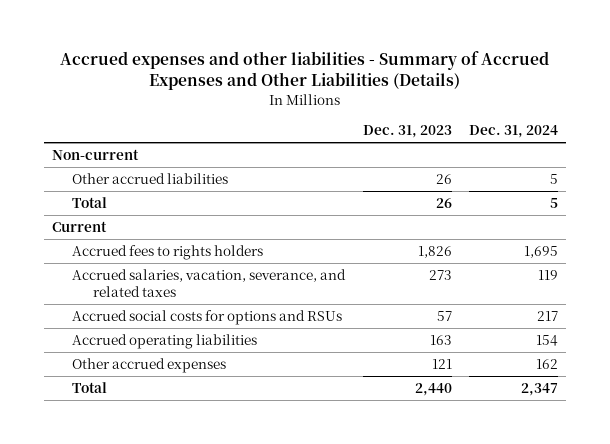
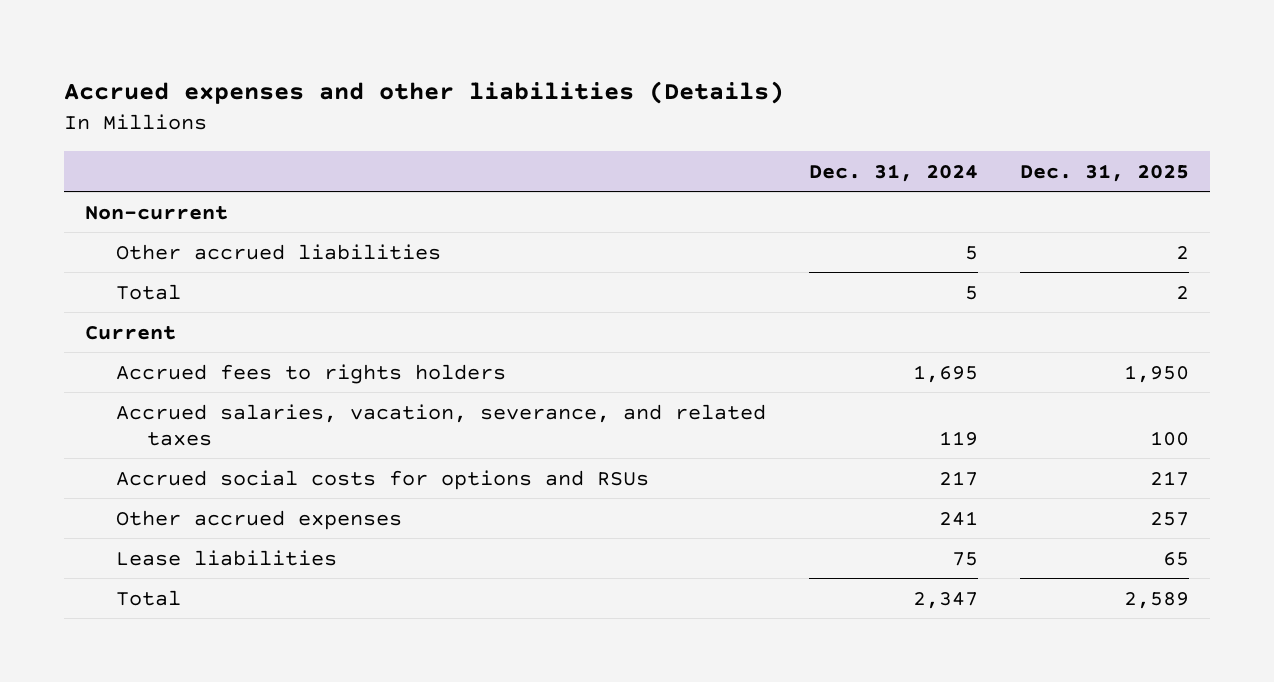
- Accrued expenses and other liabilities - Summary of Accrued Expenses and Other Liabilities (Details)
+ Accrued expenses and other liabilities (Details)
- | Dec. 31, 2023 | Dec. 31, 2024
+ | Dec. 31, 2024 | Dec. 31, 2025
- Accrued operating liabilities | 163 | 154
- Other accrued expenses | 121 | 162
+ Other accrued expenses | 241 | 257
+ Lease liabilities | 75 | 65

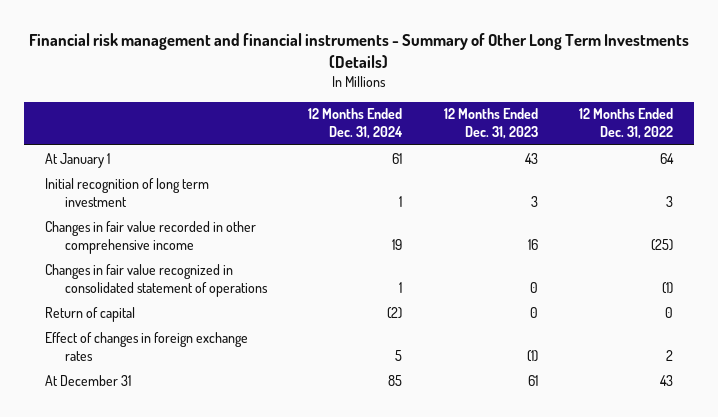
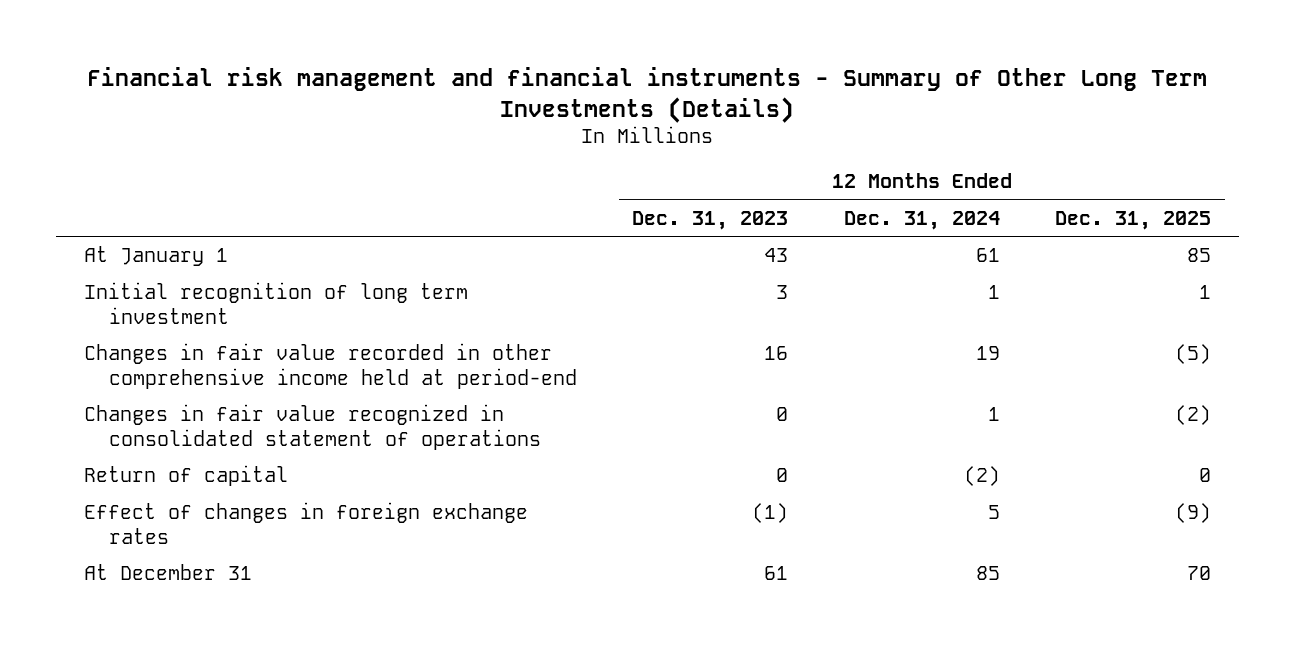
- | 12 Months Ended Dec. 31, 2024 | 12 Months Ended Dec. 31, 2023 | 12 Months Ended Dec. 31, 2022
+ | 12 Months Ended Dec. 31, 2023 | 12 Months Ended Dec. 31, 2024 | 12 Months Ended Dec. 31, 2025
- Changes in fair value recorded in other comprehensive income | 19 | 16 | (25)
+ Changes in fair value recorded in other comprehensive income held at period-end | 16 | 19 | (5)

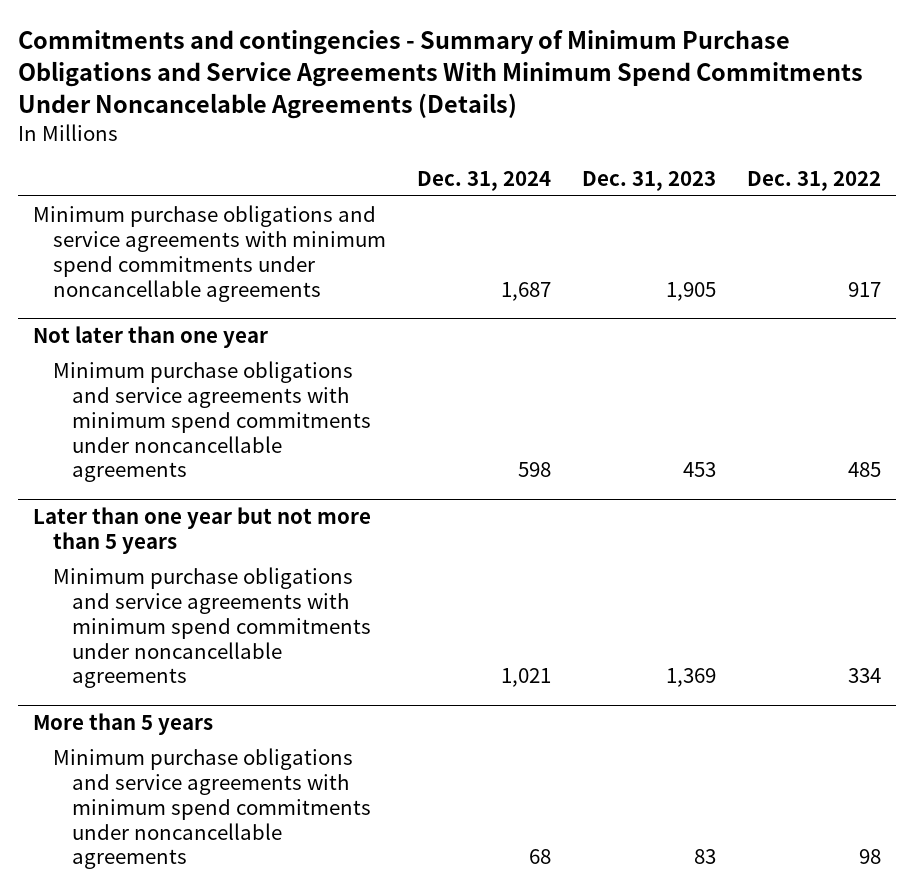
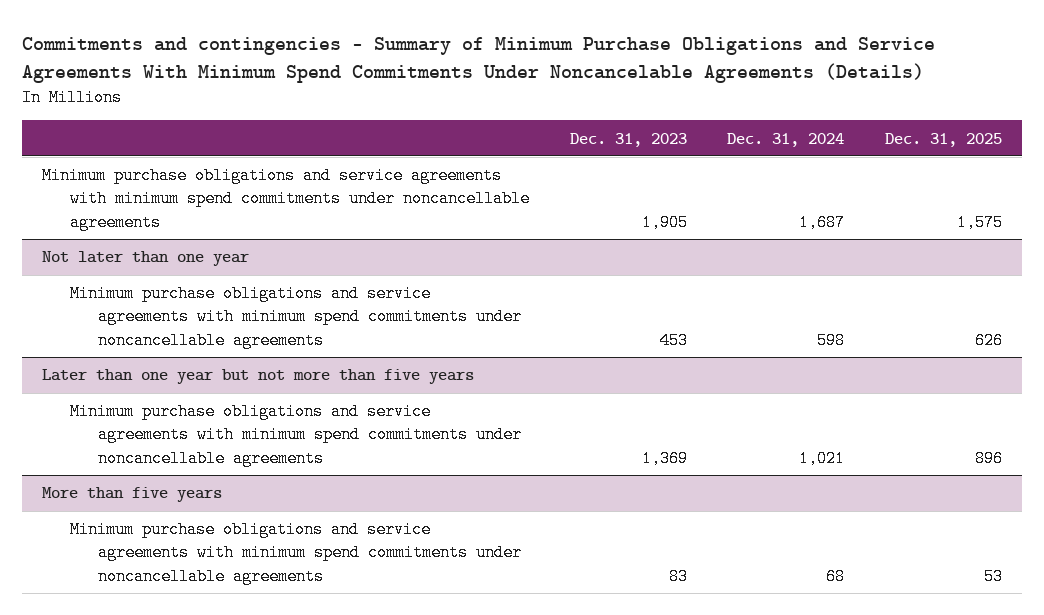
- | Dec. 31, 2024 | Dec. 31, 2023 | Dec. 31, 2022
+ | Dec. 31, 2023 | Dec. 31, 2024 | Dec. 31, 2025
- Later than one year but not more than 5 years
+ Later than one year but not more than five years
- More than 5 years
+ More than five years

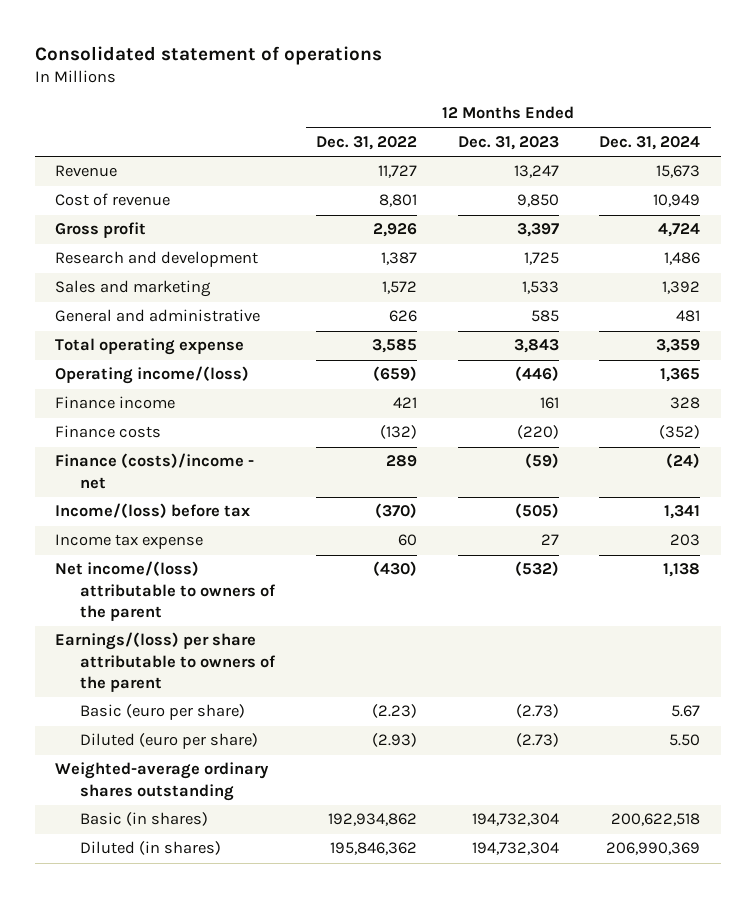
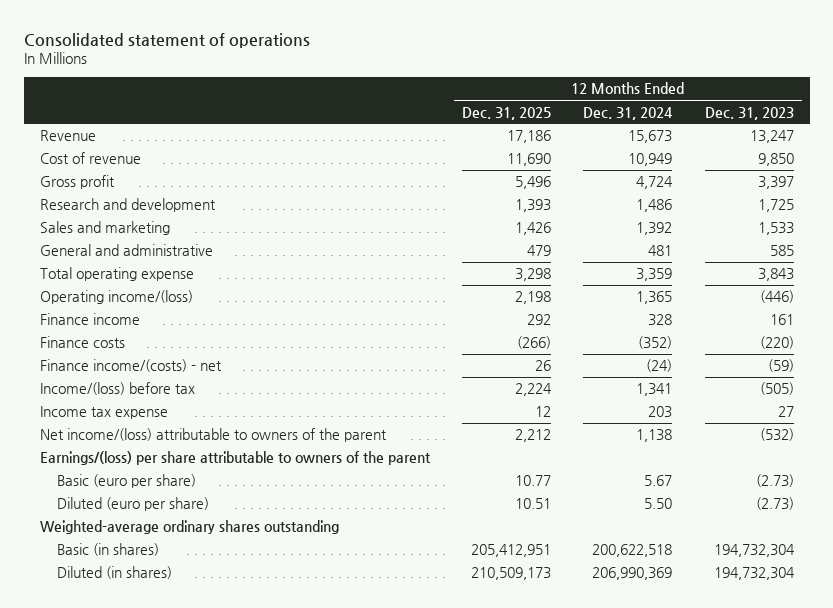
- | 12 Months Ended Dec. 31, 2022 | 12 Months Ended Dec. 31, 2023 | 12 Months Ended Dec. 31, 2024
+ | 12 Months Ended Dec. 31, 2025 | 12 Months Ended Dec. 31, 2024 | 12 Months Ended Dec. 31, 2023
- Finance (costs)/income - net | 289 | (59) | (24)
+ Finance income/(costs) - net | 26 | (24) | (59)

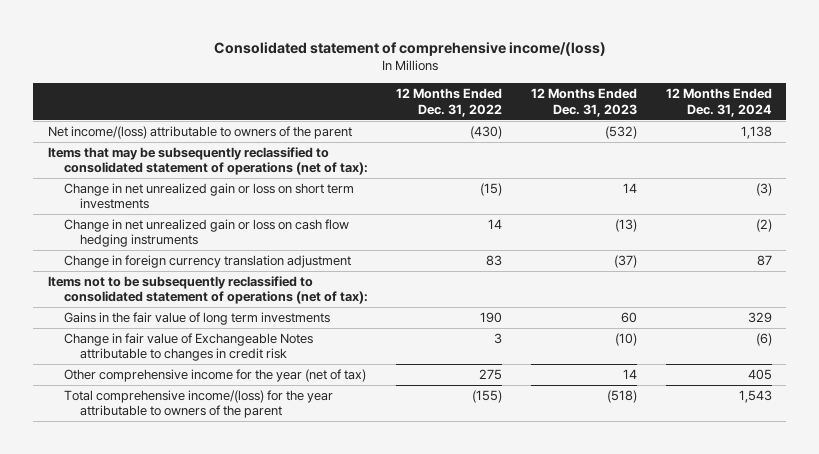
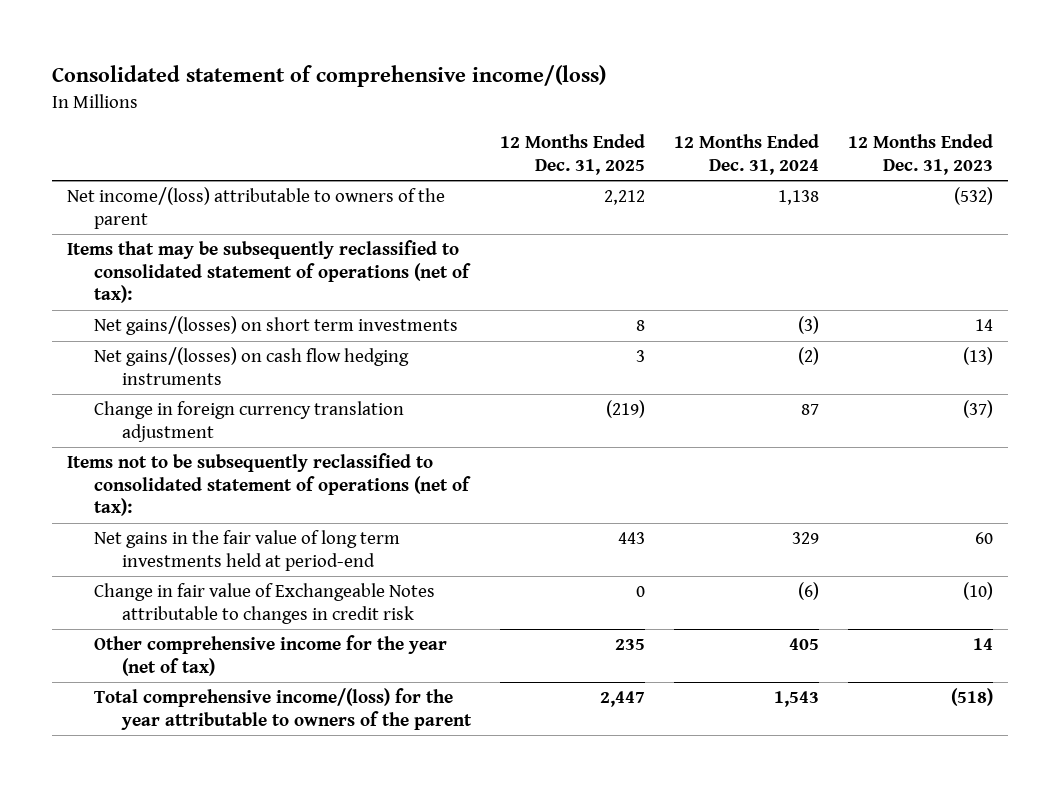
- | 12 Months Ended Dec. 31, 2022 | 12 Months Ended Dec. 31, 2023 | 12 Months Ended Dec. 31, 2024
+ | 12 Months Ended Dec. 31, 2025 | 12 Months Ended Dec. 31, 2024 | 12 Months Ended Dec. 31, 2023
- Change in net unrealized gain or loss on short term investments | (15) | 14 | (3)
- Change in net unrealized gain or loss on cash flow hedging instruments | 14 | (13) | (2)
+ Net gains/(losses) on short term investments | 8 | (3) | 14
+ Net gains/(losses) on cash flow hedging instruments | 3 | (2) | (13)
- Gains in the fair value of long term investments | 190 | 60 | 329
+ Net gains in the fair value of long term investments held at period-end | 443 | 329 | 60

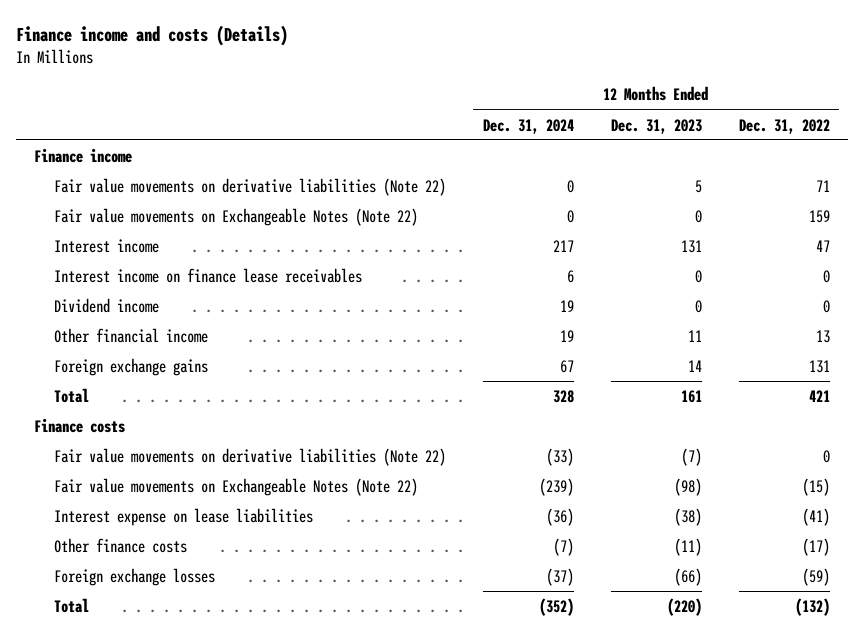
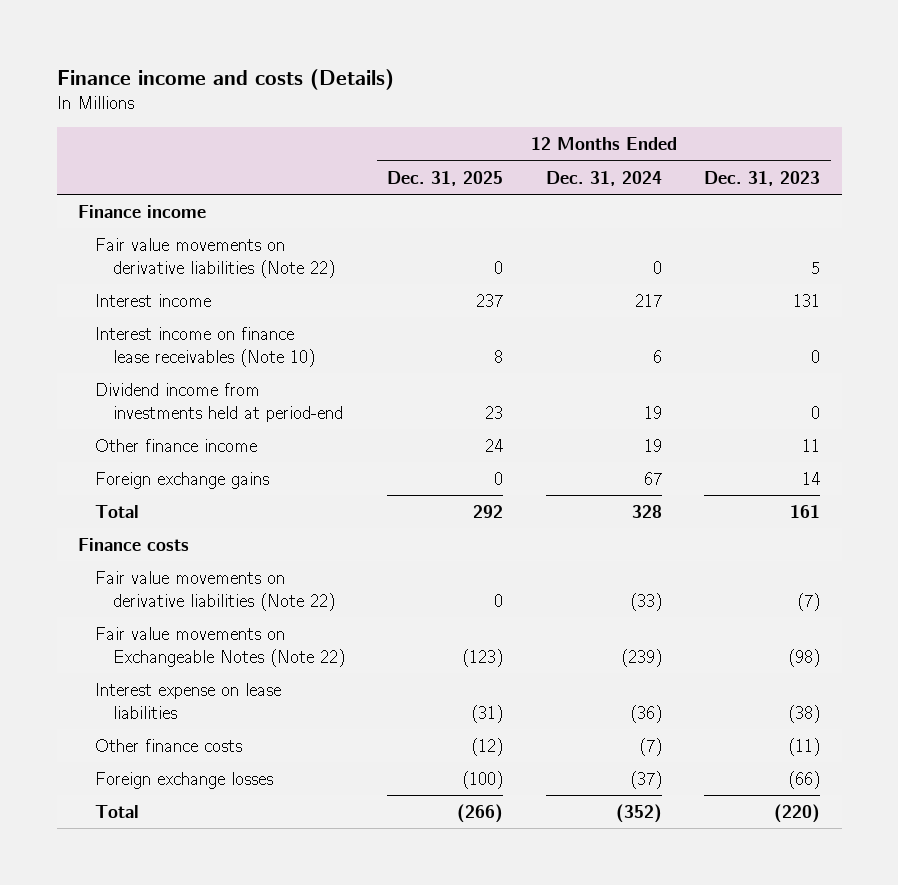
- | 12 Months Ended Dec. 31, 2024 | 12 Months Ended Dec. 31, 2023 | 12 Months Ended Dec. 31, 2022
+ | 12 Months Ended Dec. 31, 2025 | 12 Months Ended Dec. 31, 2024 | 12 Months Ended Dec. 31, 2023
- Fair value movements on Exchangeable Notes (Note 22) | 0 | 0 | 159
- Interest income on finance lease receivables | 6 | 0 | 0
- Dividend income | 19 | 0 | 0
- Other financial income | 19 | 11 | 13
+ Interest income on finance lease receivables (Note 10) | 8 | 6 | 0
+ Dividend income from investments held at period-end | 23 | 19 | 0
+ Other finance income | 24 | 19 | 11

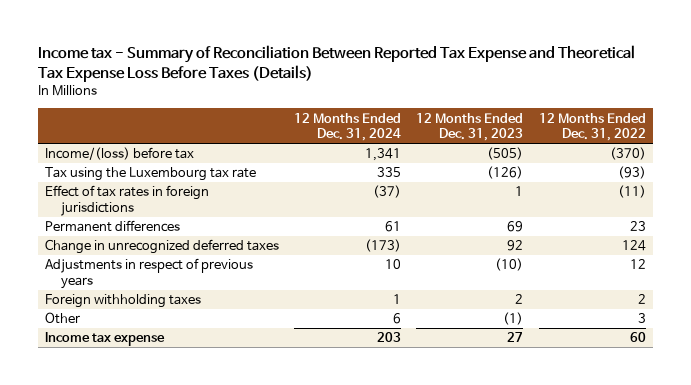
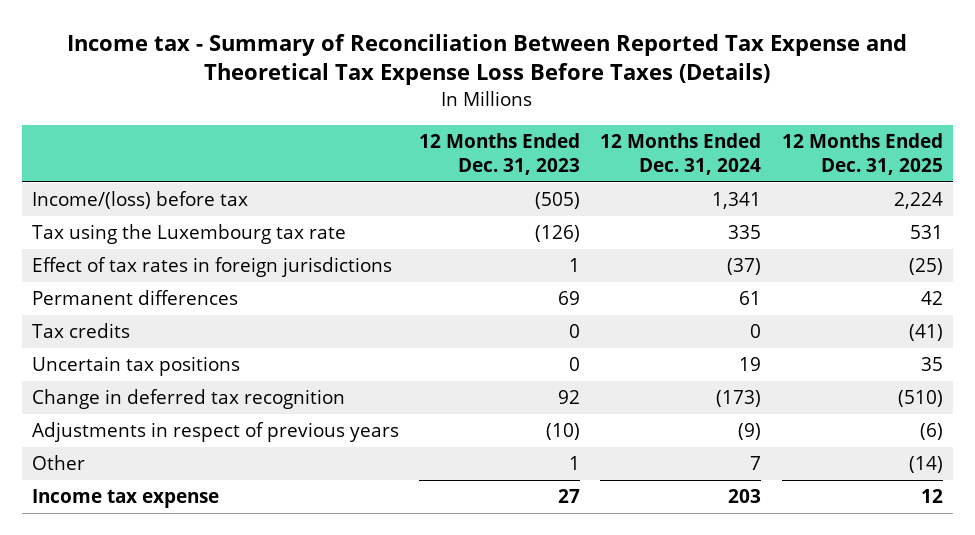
- | 12 Months Ended Dec. 31, 2024 | 12 Months Ended Dec. 31, 2023 | 12 Months Ended Dec. 31, 2022
+ | 12 Months Ended Dec. 31, 2023 | 12 Months Ended Dec. 31, 2024 | 12 Months Ended Dec. 31, 2025
- Change in unrecognized deferred taxes | (173) | 92 | 124
- Adjustments in respect of previous years | 10 | (10) | 12
- Foreign withholding taxes | 1 | 2 | 2
- Other | 6 | (1) | 3
+ Tax credits | 0 | 0 | (41)
+ Uncertain tax positions | 0 | 19 | 35
+ Change in deferred tax recognition | 92 | (173) | (510)
+ Adjustments in respect of previous years | (10) | (9) | (6)
+ Other | 1 | 7 | (14)

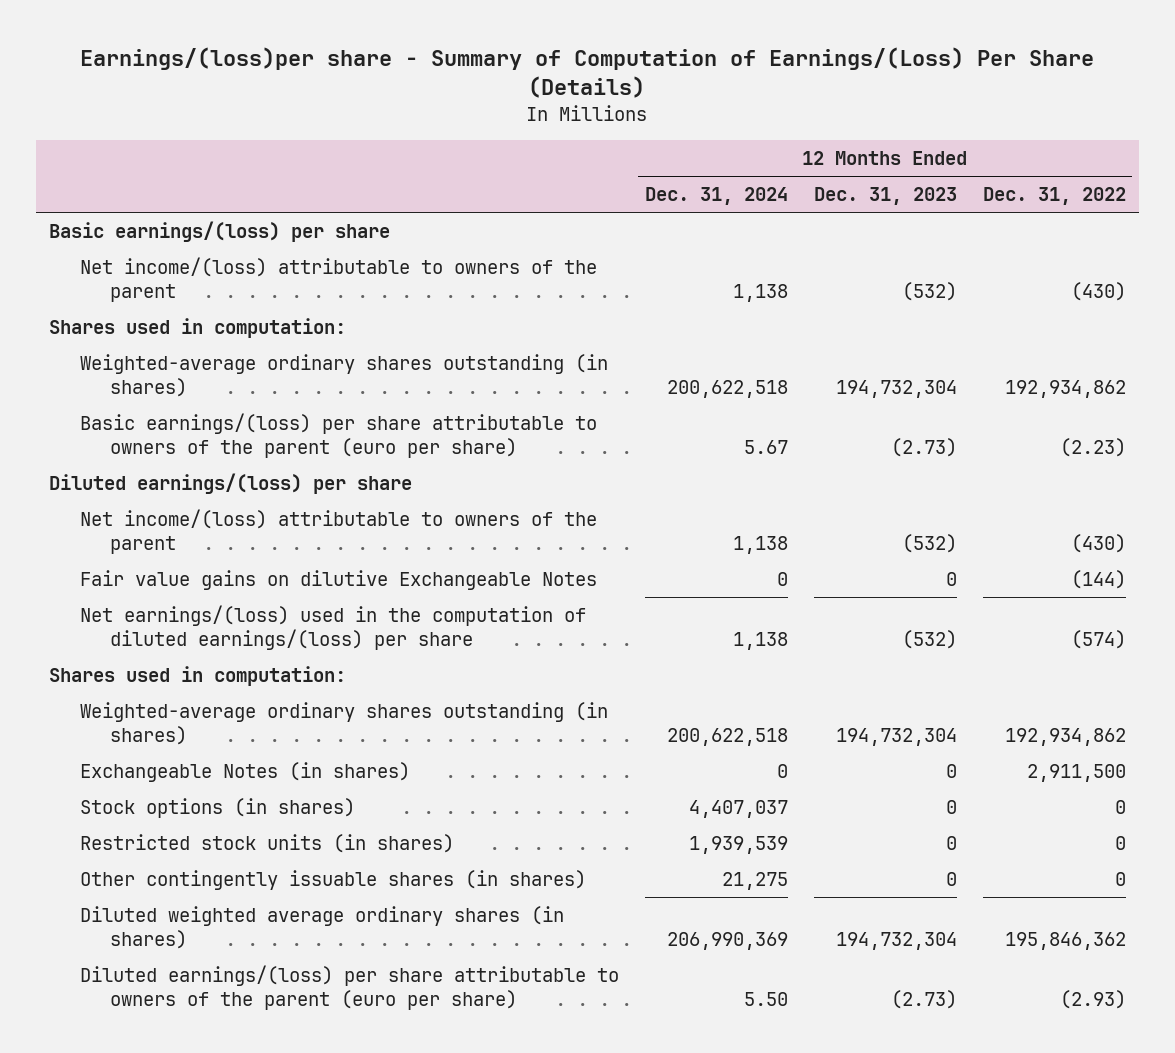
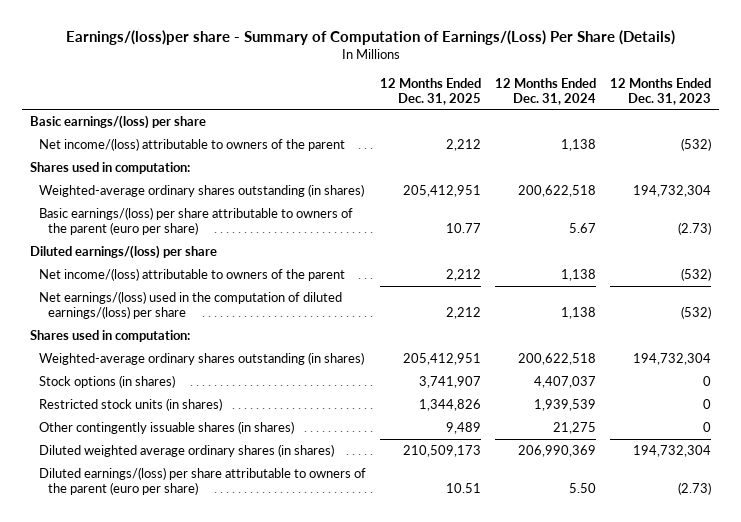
- | 12 Months Ended Dec. 31, 2024 | 12 Months Ended Dec. 31, 2023 | 12 Months Ended Dec. 31, 2022
+ | 12 Months Ended Dec. 31, 2025 | 12 Months Ended Dec. 31, 2024 | 12 Months Ended Dec. 31, 2023
- Fair value gains on dilutive Exchangeable Notes | 0 | 0 | (144)
- Exchangeable Notes (in shares) | 0 | 0 | 2,911,500

